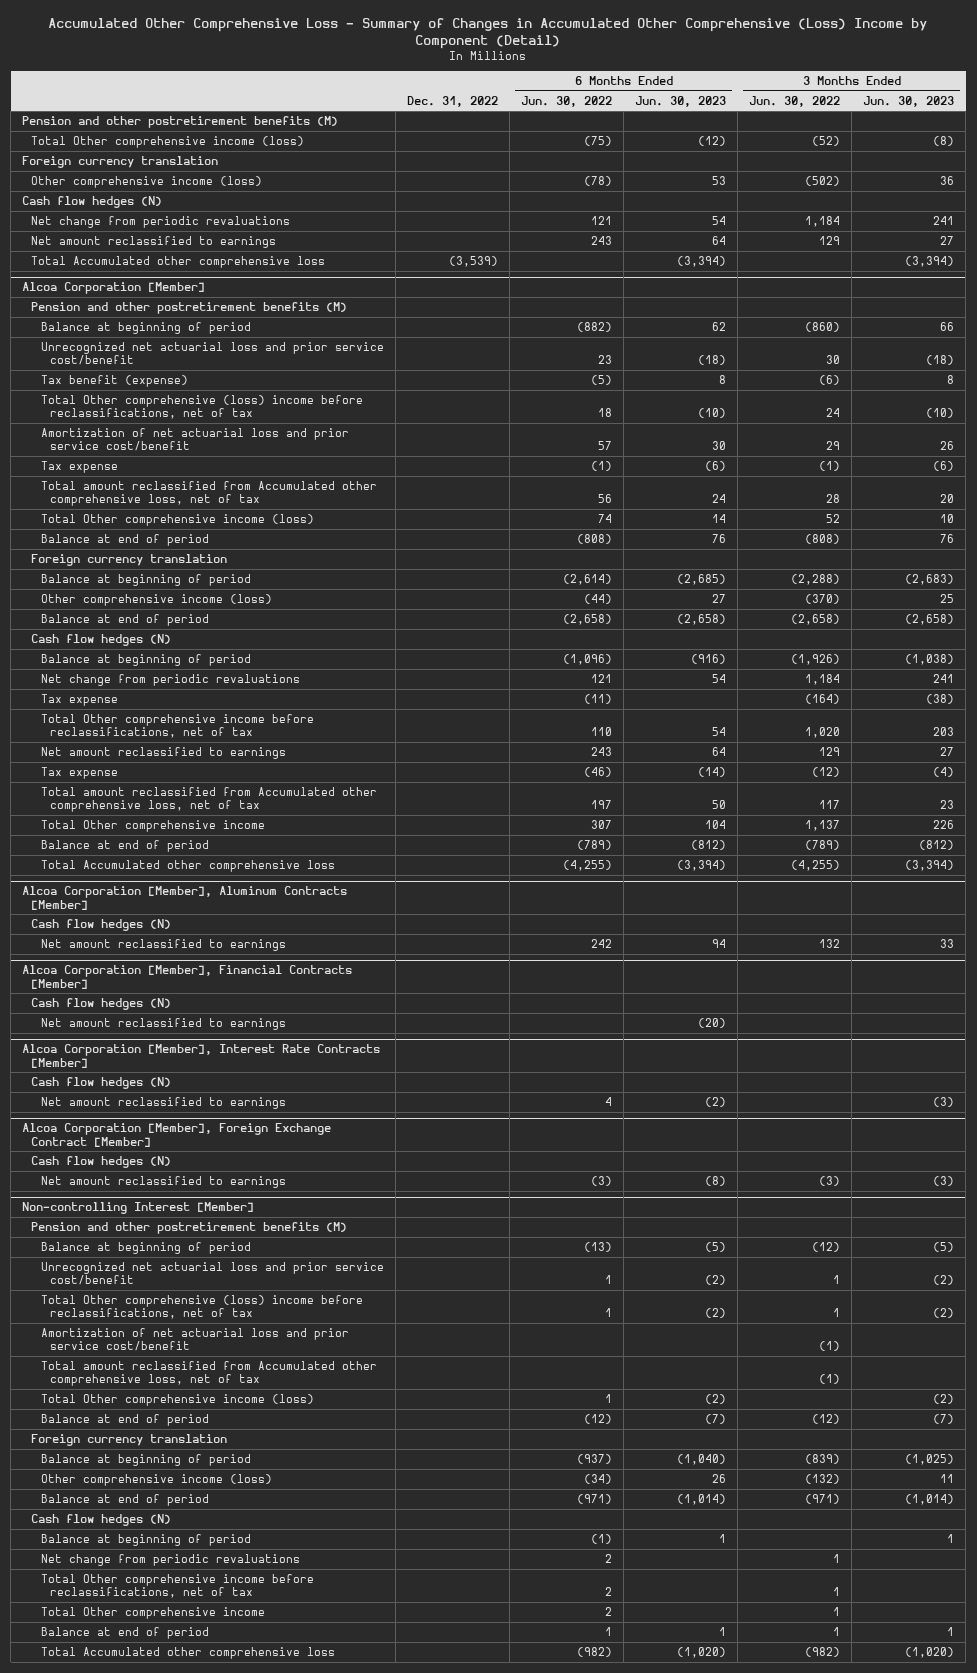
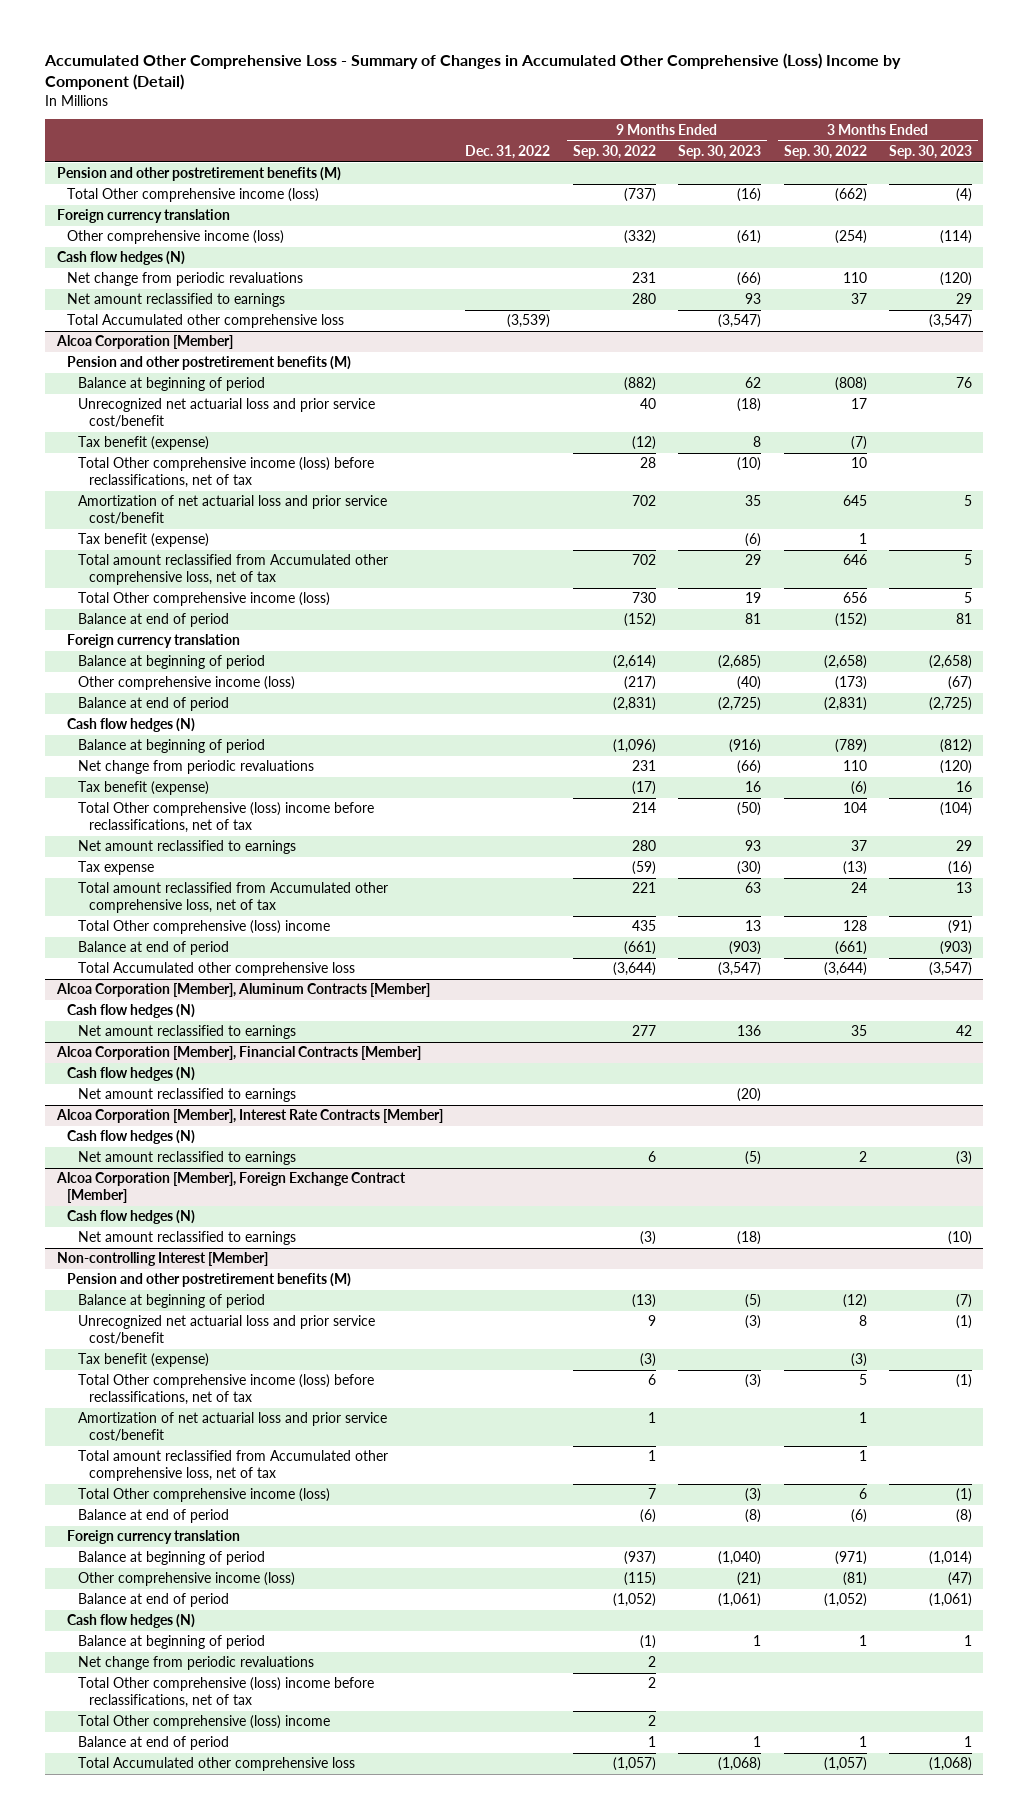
- | Dec. 31, 2022 | 6 Months Ended Jun. 30, 2022 | 6 Months Ended Jun. 30, 2023 | 3 Months Ended Jun. 30, 2022 | 3 Months Ended Jun. 30, 2023
+ | Dec. 31, 2022 | 9 Months Ended Sep. 30, 2022 | 9 Months Ended Sep. 30, 2023 | 3 Months Ended Sep. 30, 2022 | 3 Months Ended Sep. 30, 2023
@ Alcoa Corporation [Member]
+ Total Other comprehensive income (loss) before reclassifications, net of tax | | 28 | (10) | 10 |
- Tax expense | | (1) | (6) | (1) | (6)
+ Tax benefit (expense) | | | (6) | 1 |
- Tax expense | | (11) | | (164) | (38)
- Total Other comprehensive income before reclassifications, net of tax | | 110 | 54 | 1,020 | 203
+ Tax benefit (expense) | | (17) | 16 | (6) | 16
moved down: Total Other comprehensive (loss) income before reclassifications, net of tax | | 214 | (50) | 104 | (104)
- Total Other comprehensive income | | 307 | 104 | 1,137 | 226
+ Total Other comprehensive (loss) income | | 435 | 13 | 128 | (91)
@ Non-controlling Interest [Member]
+ Tax benefit (expense) | | (3) | | (3) |
+ Total Other comprehensive income (loss) before reclassifications, net of tax | | 6 | (3) | 5 | (1)
- Total Other comprehensive income before reclassifications, net of tax | | 2 | | 1 |
- Total Other comprehensive income | | 2 | | 1 |
moved down: Total Other comprehensive (loss) income before reclassifications, net of tax | | 2 | | |
+ Total Other comprehensive (loss) income | | 2 | | |

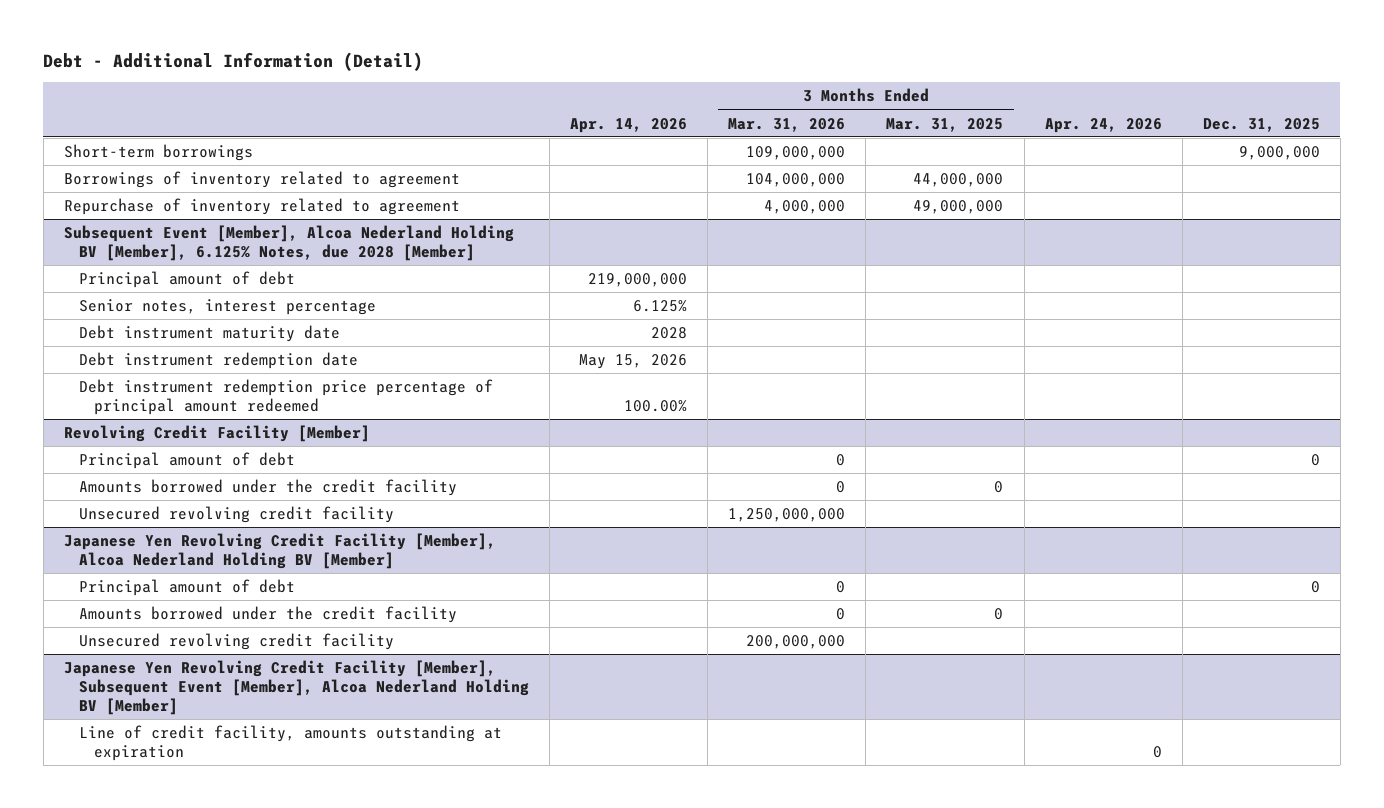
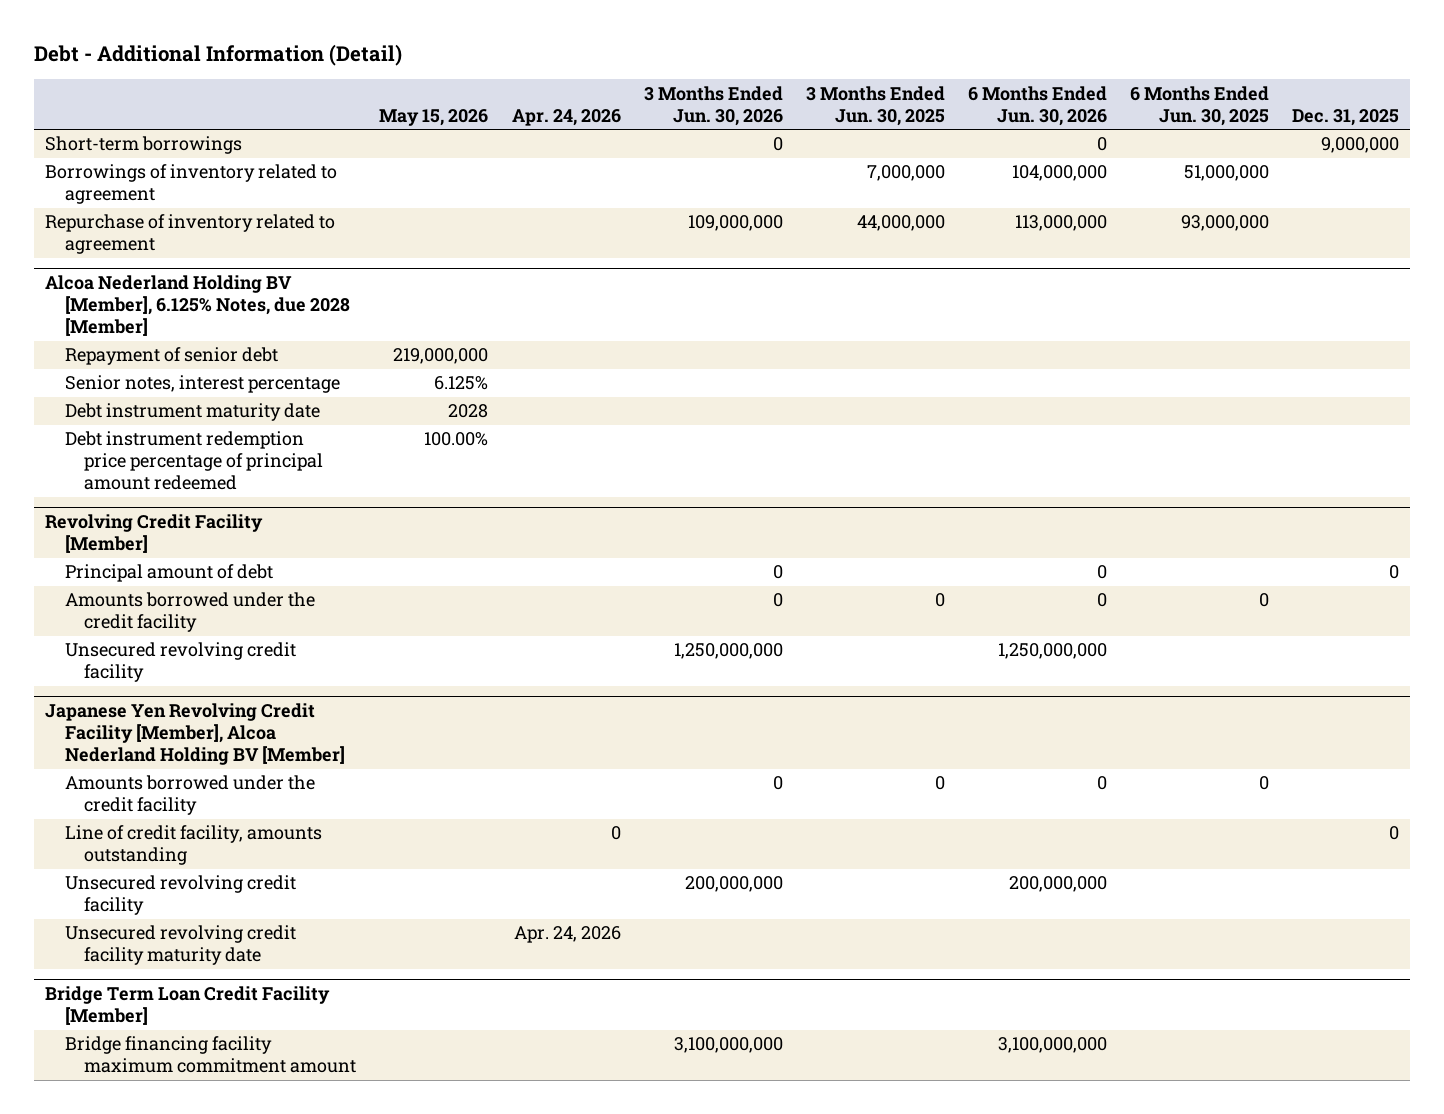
- | Apr. 14, 2026 | 3 Months Ended Mar. 31, 2026 | 3 Months Ended Mar. 31, 2025 | Apr. 24, 2026 | Dec. 31, 2025
+ | May 15, 2026 | Apr. 24, 2026 | 3 Months Ended Jun. 30, 2026 | 3 Months Ended Jun. 30, 2025 | 6 Months Ended Jun. 30, 2026 | 6 Months Ended Jun. 30, 2025 | Dec. 31, 2025
- Subsequent Event [Member], Alcoa Nederland Holding BV [Member], 6.125% Notes, due 2028 [Member]
- Principal amount of debt | 219,000,000 | | | |
+ Alcoa Nederland Holding BV [Member], 6.125% Notes, due 2028 [Member]
+ Repayment of senior debt | 219,000,000 | | | | | |
- Debt instrument redemption date | May 15, 2026 | | | |
@ Japanese Yen Revolving Credit Facility [Member], Alcoa Nederland Holding BV [Member]
- Principal amount of debt | | 0 | | | 0
+ Line of credit facility, amounts outstanding | | 0 | | | | | 0
- Japanese Yen Revolving Credit Facility [Member], Subsequent Event [Member], Alcoa Nederland Holding BV [Member]
- Line of credit facility, amounts outstanding at expiration | | | | 0 |
@ Japanese Yen Revolving Credit Facility [Member], Alcoa Nederland Holding BV [Member]
+ Unsecured revolving credit facility maturity date | | Apr. 24, 2026 | | | | |
+ Bridge Term Loan Credit Facility [Member]
+ Bridge financing facility maximum commitment amount | | | 3,100,000,000 | | 3,100,000,000 | |

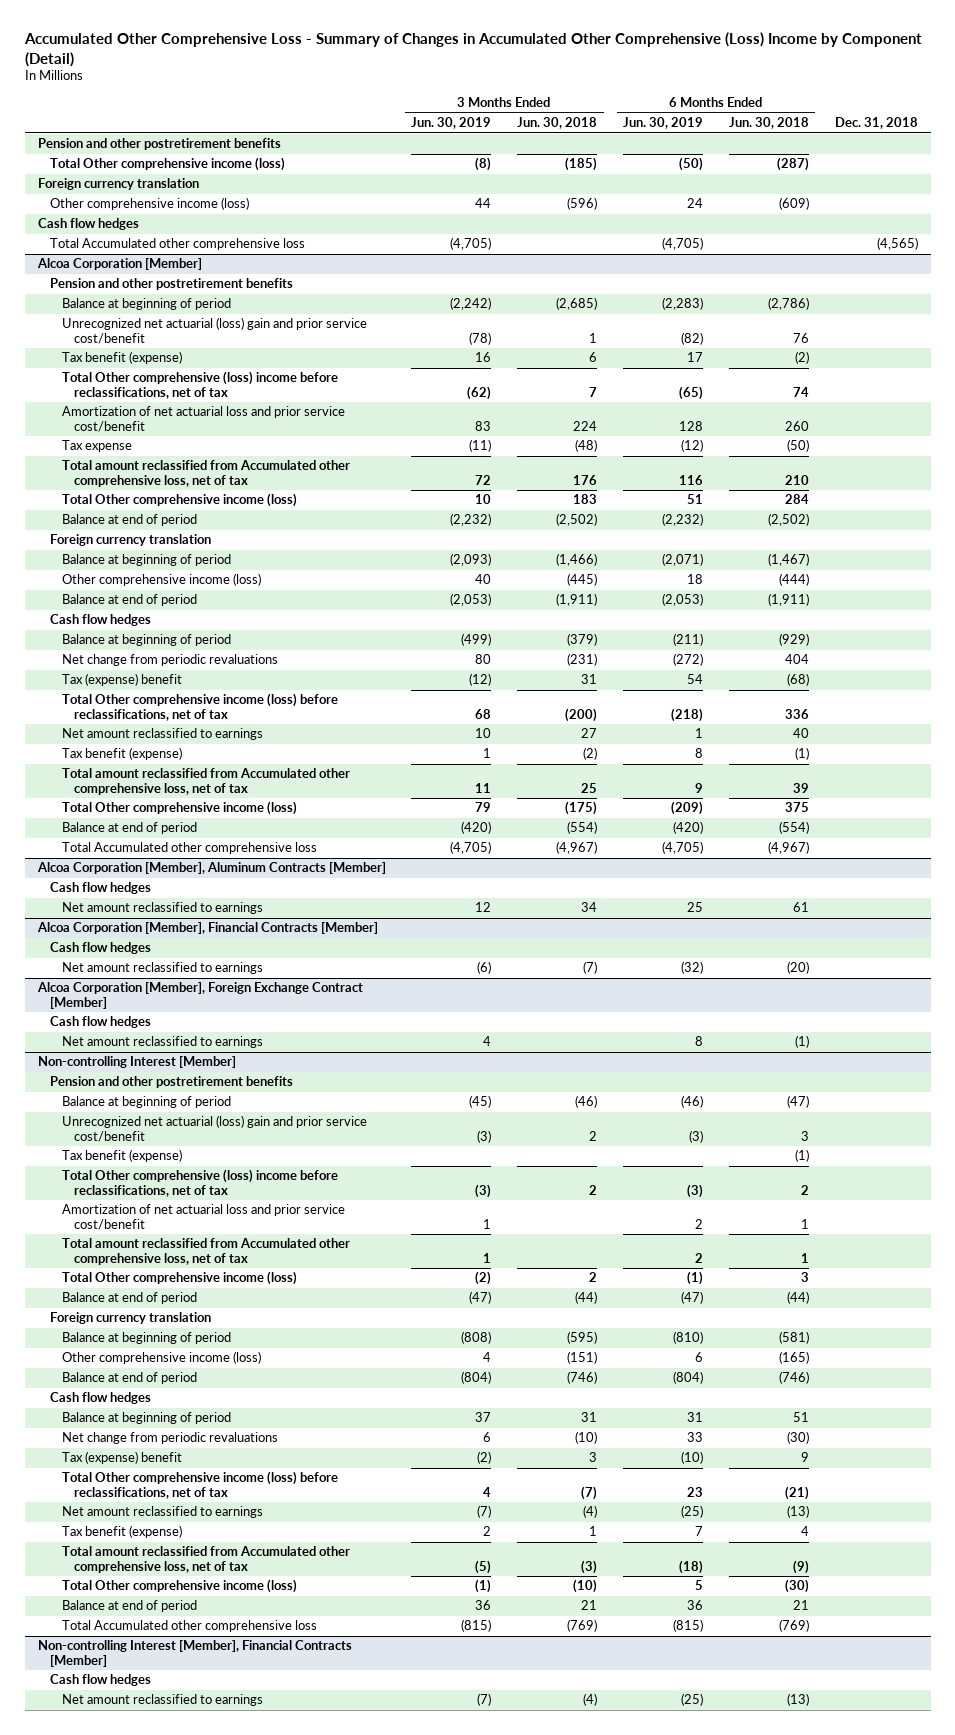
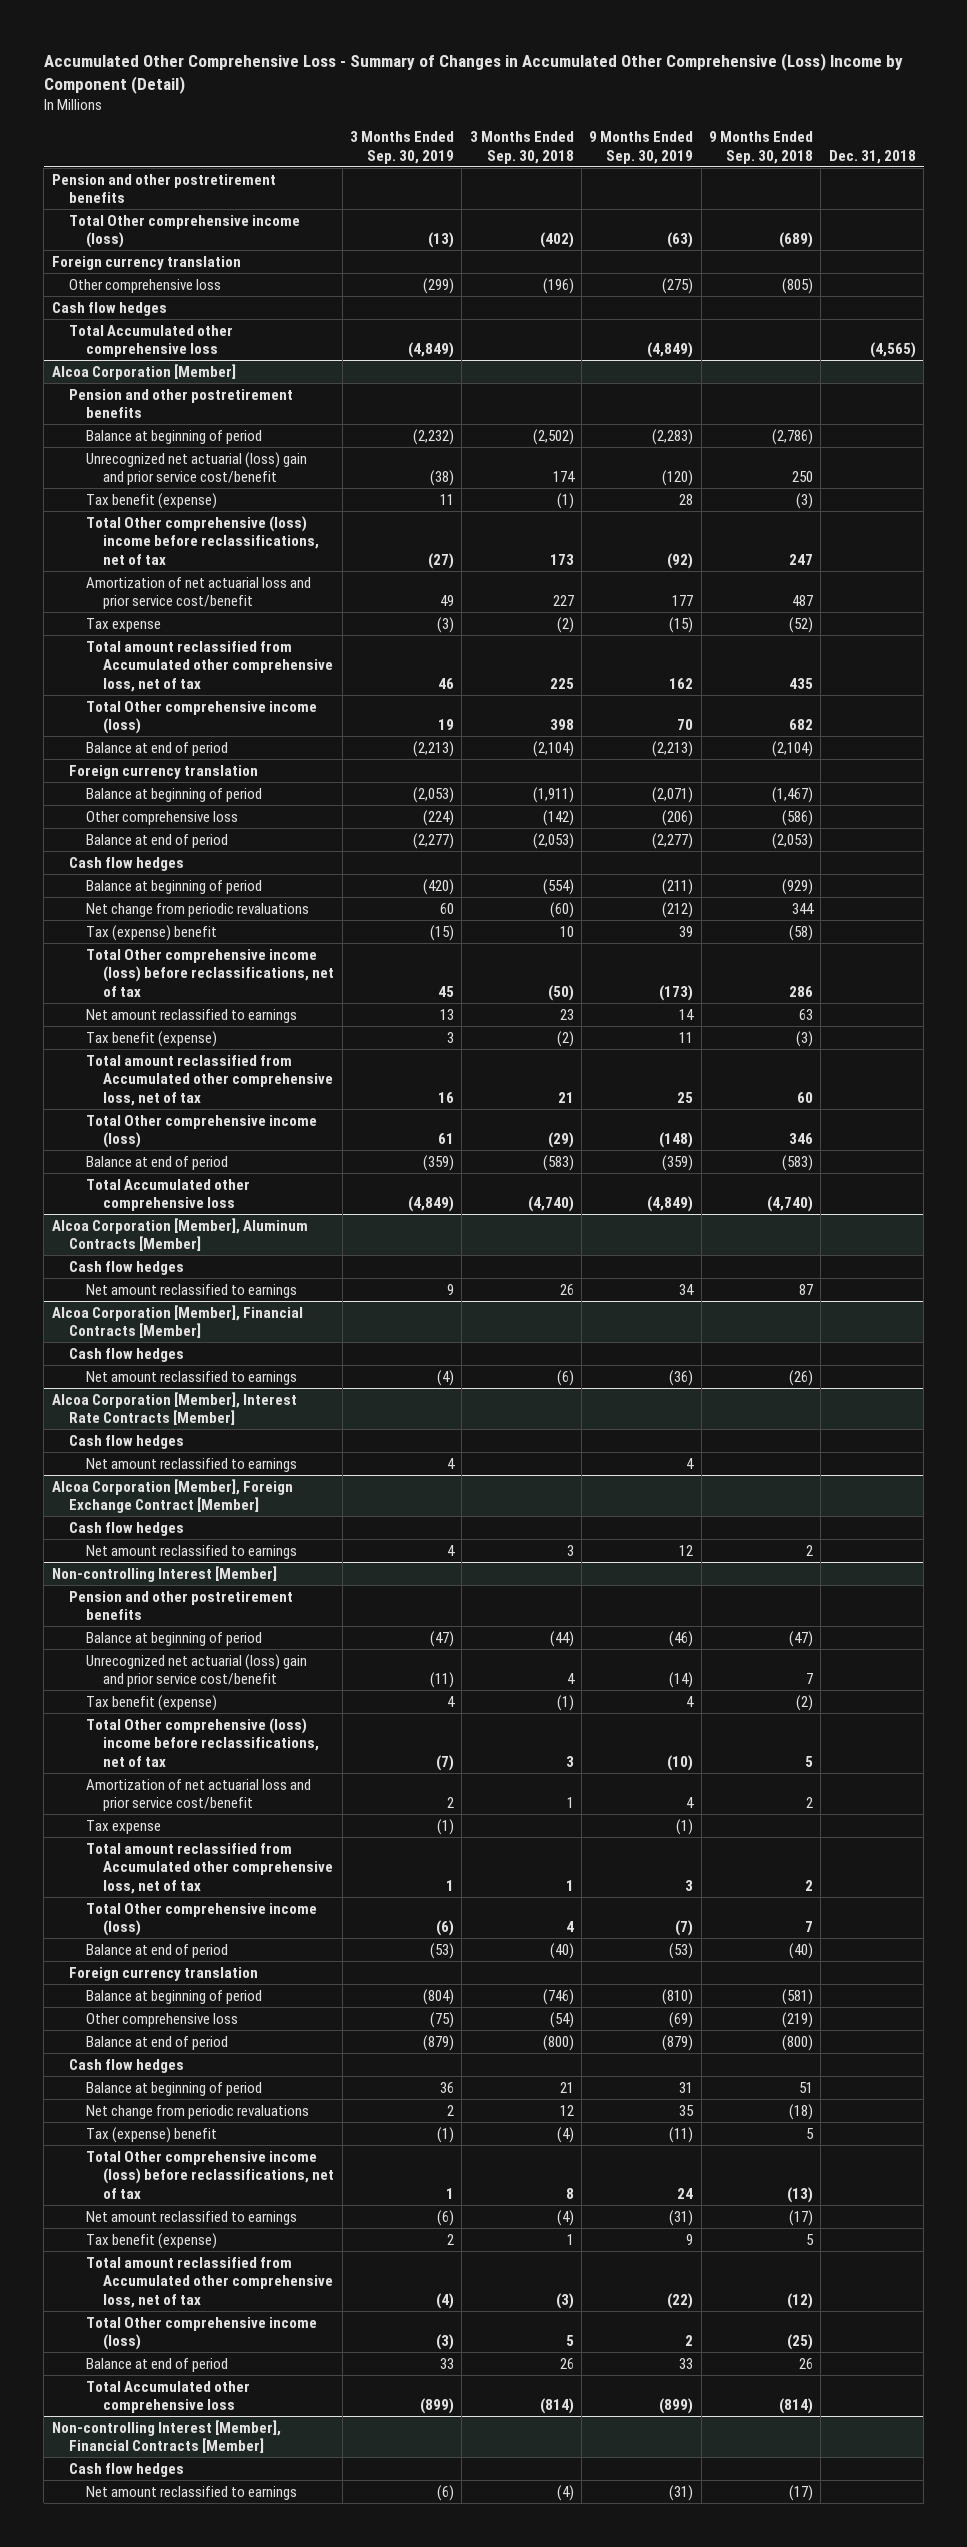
- | 3 Months Ended Jun. 30, 2019 | 3 Months Ended Jun. 30, 2018 | 6 Months Ended Jun. 30, 2019 | 6 Months Ended Jun. 30, 2018 | Dec. 31, 2018
+ | 3 Months Ended Sep. 30, 2019 | 3 Months Ended Sep. 30, 2018 | 9 Months Ended Sep. 30, 2019 | 9 Months Ended Sep. 30, 2018 | Dec. 31, 2018
- Other comprehensive income (loss) | 44 | (596) | 24 | (609) |
+ Other comprehensive loss | (299) | (196) | (275) | (805) |
@ Alcoa Corporation [Member]
- Other comprehensive income (loss) | 40 | (445) | 18 | (444) |
+ Other comprehensive loss | (224) | (142) | (206) | (586) |
+ Alcoa Corporation [Member], Interest Rate Contracts [Member]
+ Cash flow hedges
+ Net amount reclassified to earnings | 4 | | 4 | |
@ Non-controlling Interest [Member]
+ Tax expense | (1) | | (1) | |
- Other comprehensive income (loss) | 4 | (151) | 6 | (165) |
+ Other comprehensive loss | (75) | (54) | (69) | (219) |

